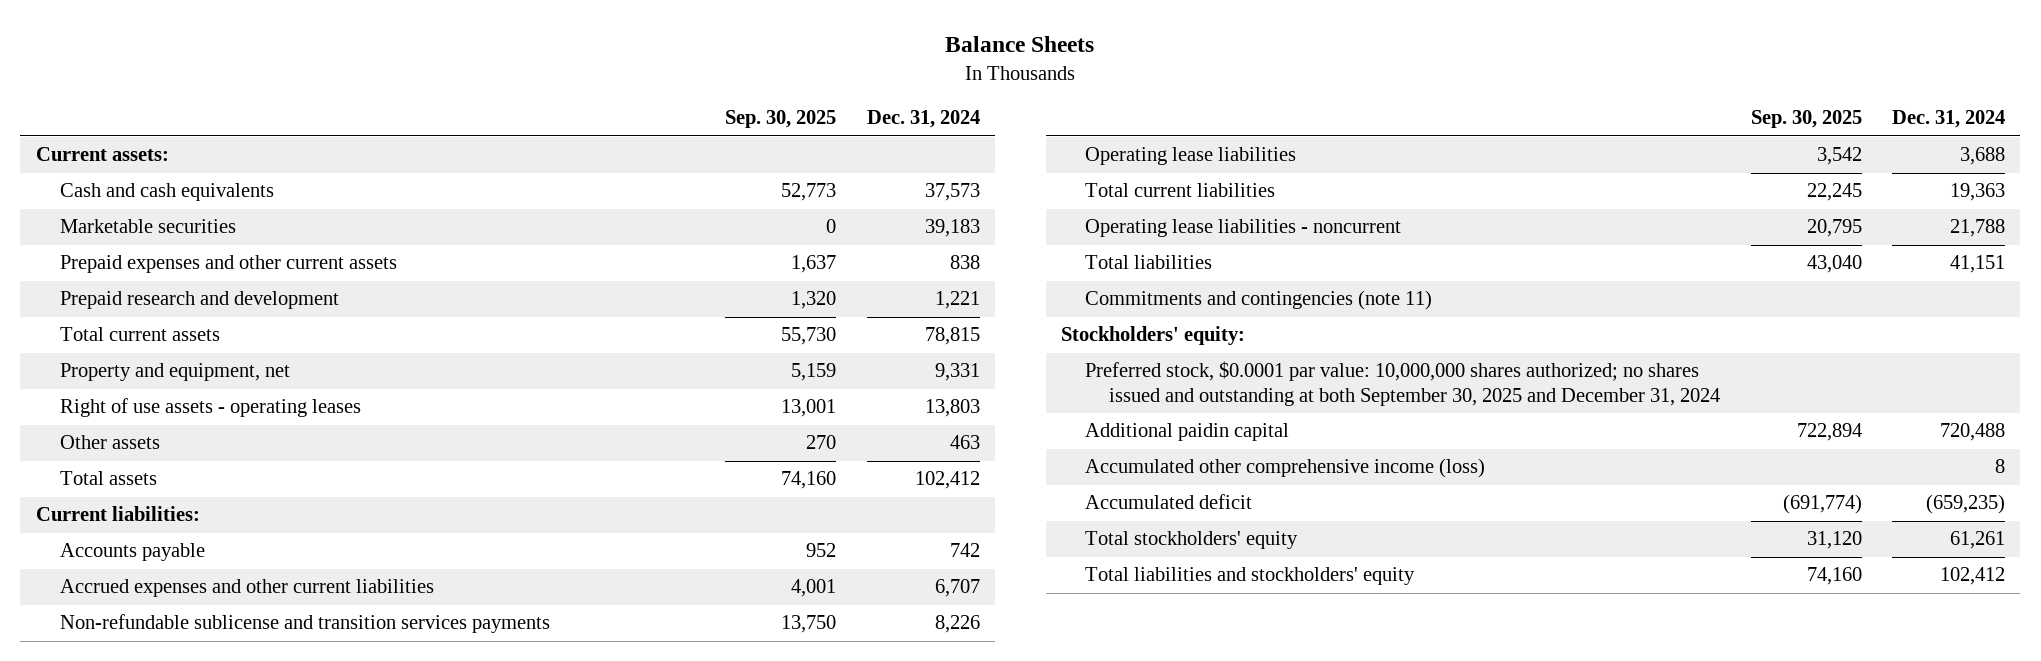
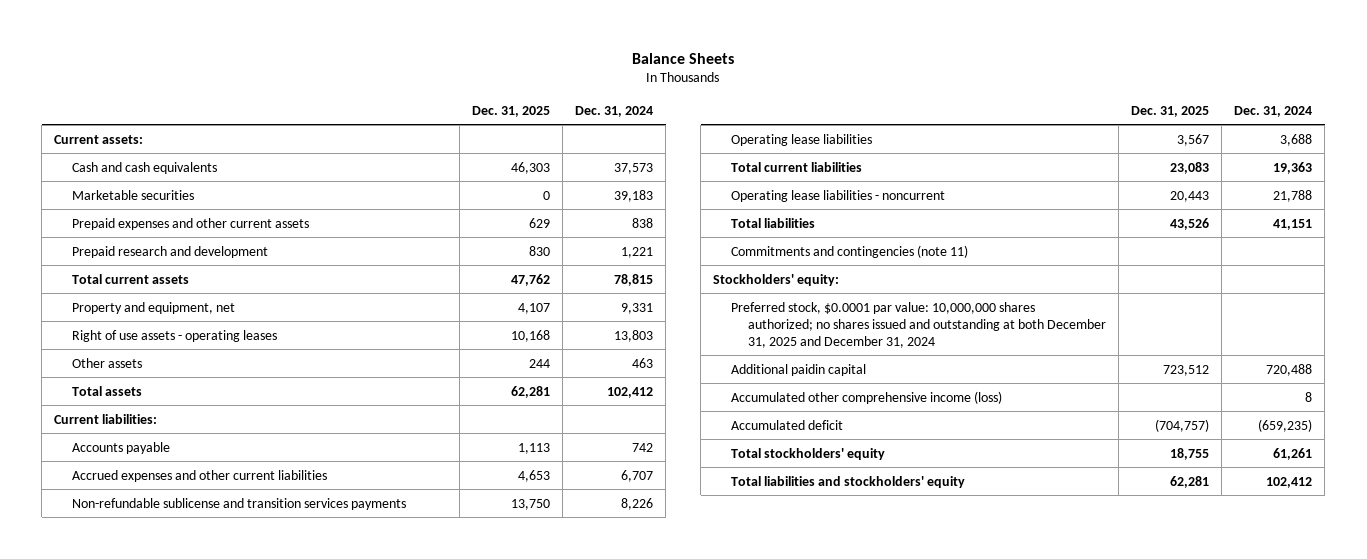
- | Sep. 30, 2025 | Dec. 31, 2024
+ | Dec. 31, 2025 | Dec. 31, 2024
- Preferred stock, $0.0001 par value: 10,000,000 shares authorized; no shares issued and outstanding at both September 30, 2025 and December 31, 2024
+ Preferred stock, $0.0001 par value: 10,000,000 shares authorized; no shares issued and outstanding at both December 31, 2025 and December 31, 2024

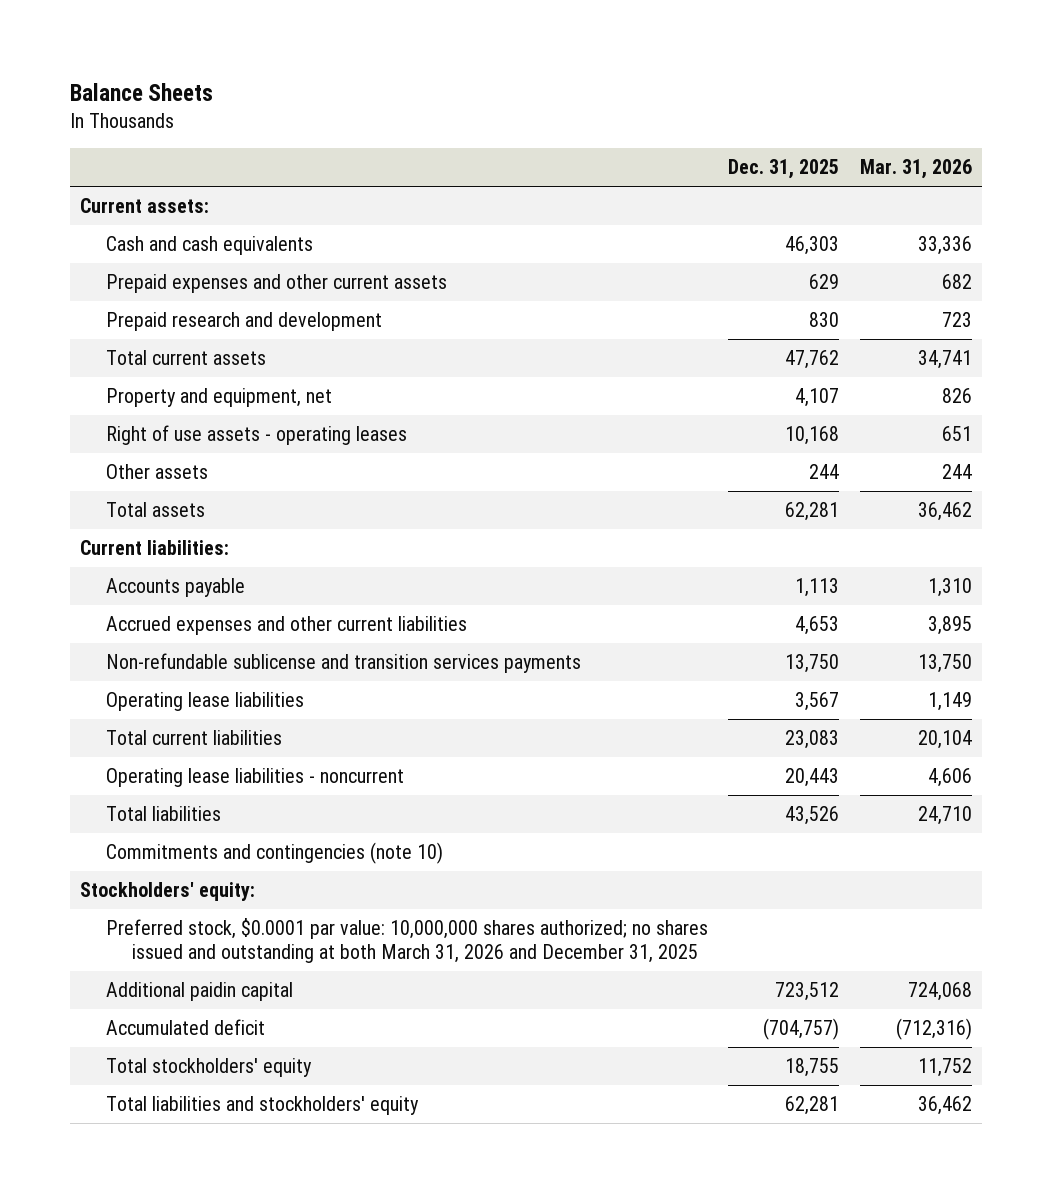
- | Dec. 31, 2025 | Dec. 31, 2024
+ | Dec. 31, 2025 | Mar. 31, 2026
- Marketable securities | 0 | 39,183
- Commitments and contingencies (note 11)
+ Commitments and contingencies (note 10)
- Preferred stock, $0.0001 par value: 10,000,000 shares authorized; no shares issued and outstanding at both December 31, 2025 and December 31, 2024
+ Preferred stock, $0.0001 par value: 10,000,000 shares authorized; no shares issued and outstanding at both March 31, 2026 and December 31, 2025
- Accumulated other comprehensive income (loss) | | 8

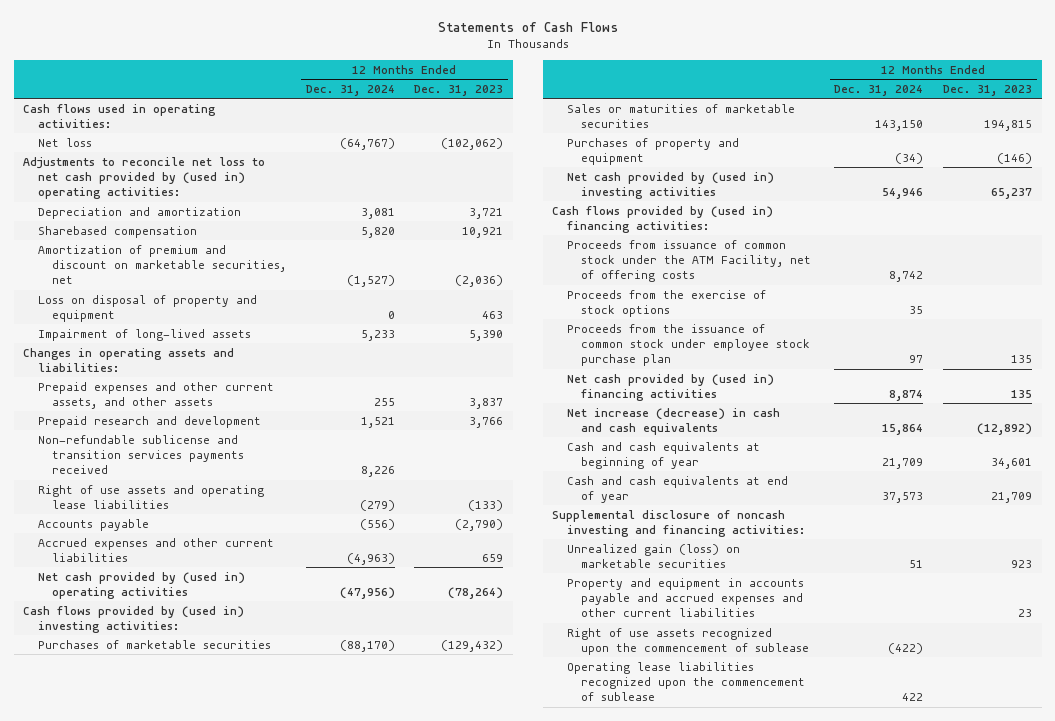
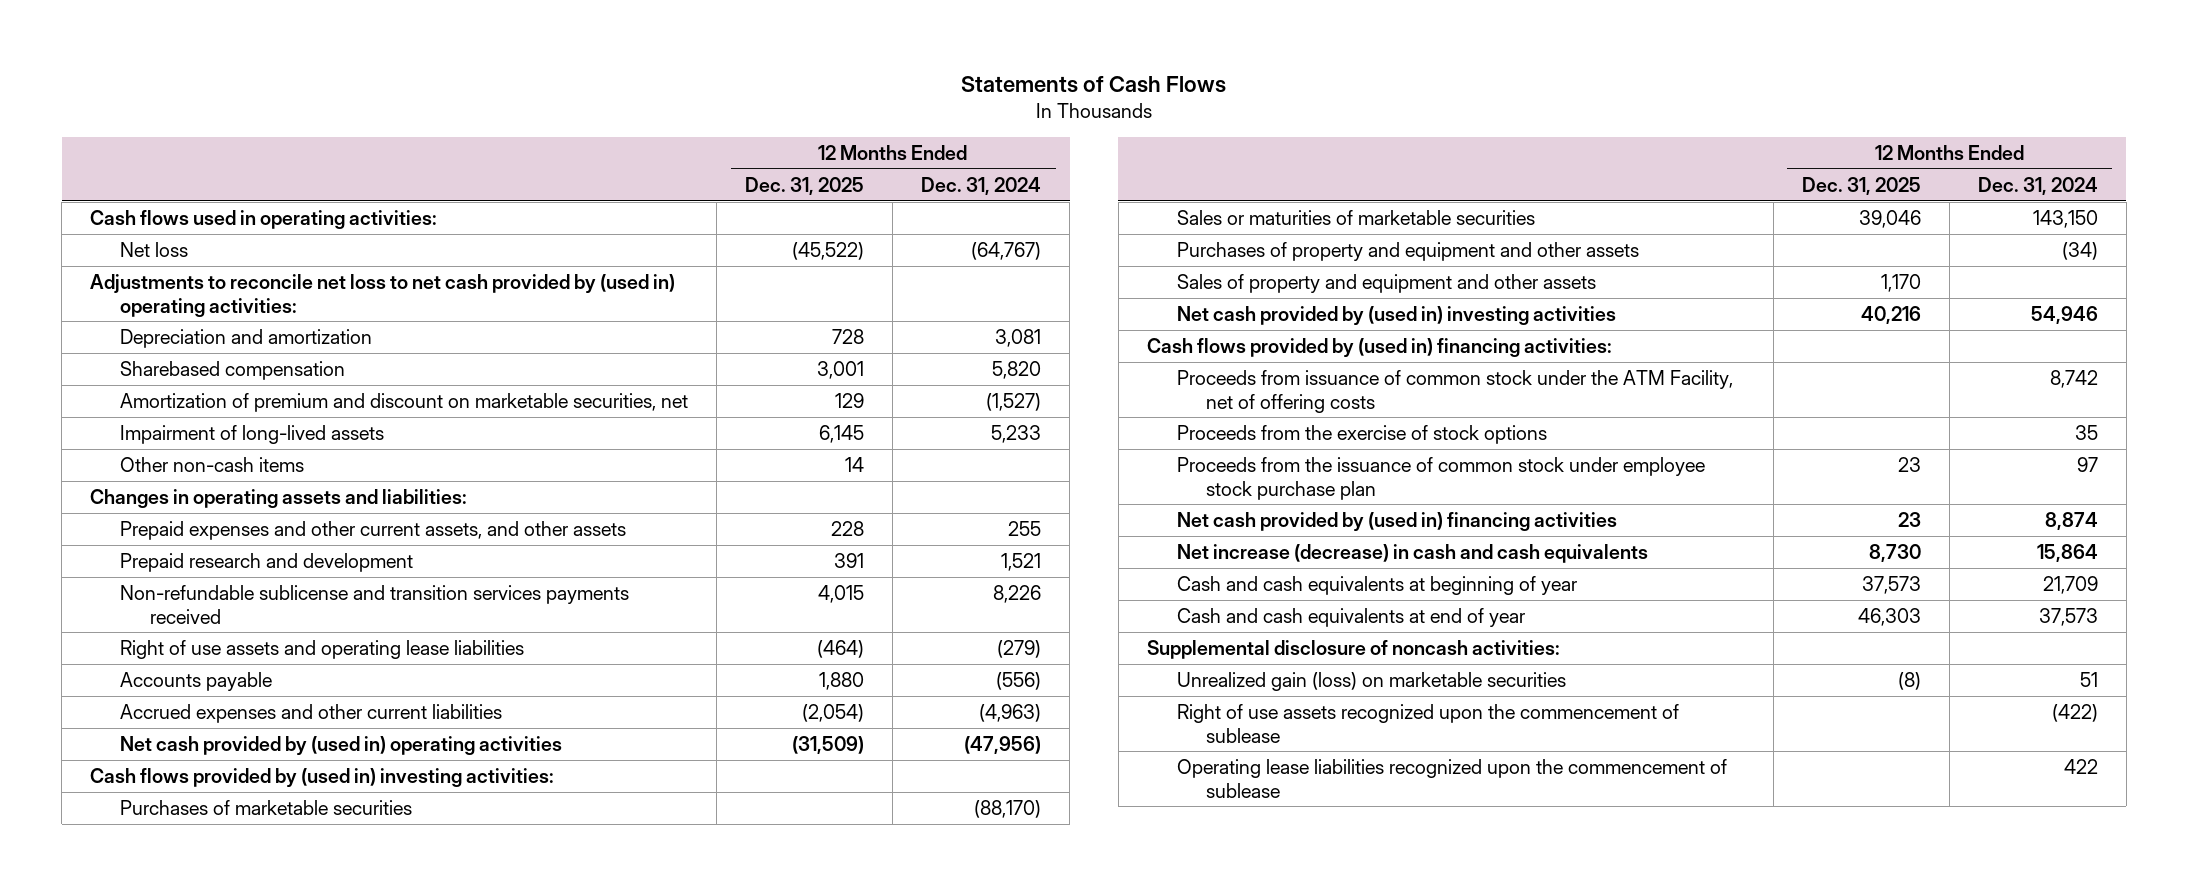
- | 12 Months Ended Dec. 31, 2024 | 12 Months Ended Dec. 31, 2023
+ | 12 Months Ended Dec. 31, 2025 | 12 Months Ended Dec. 31, 2024
- Loss on disposal of property and equipment | 0 | 463
+ Other non-cash items | 14 |
- Purchases of property and equipment | (34) | (146)
+ Purchases of property and equipment and other assets | | (34)
+ Sales of property and equipment and other assets | 1,170 |
- Supplemental disclosure of noncash investing and financing activities:
+ Supplemental disclosure of noncash activities:
- Property and equipment in accounts payable and accrued expenses and other current liabilities | | 23

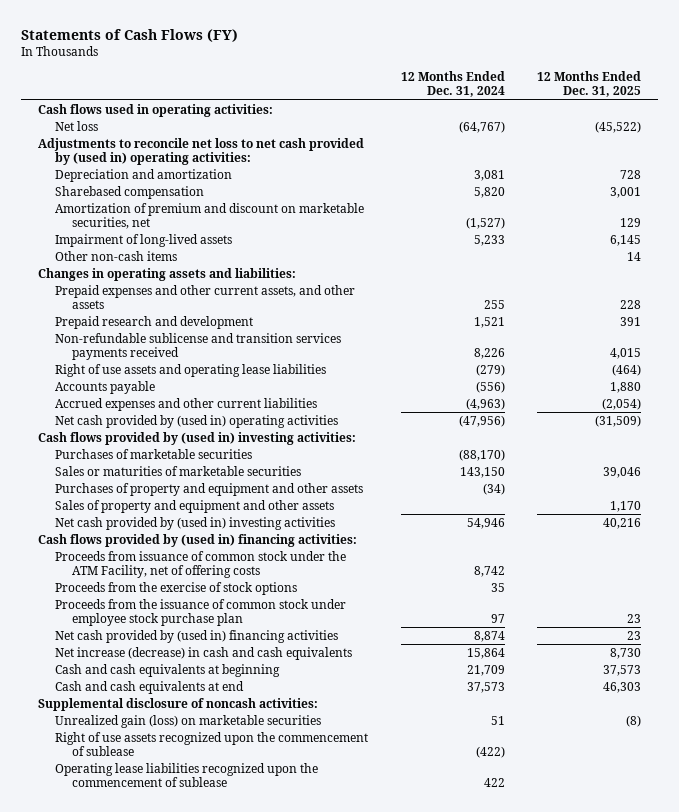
- Statements of Cash Flows
+ Statements of Cash Flows (FY)
- | 12 Months Ended Dec. 31, 2025 | 12 Months Ended Dec. 31, 2024
+ | 12 Months Ended Dec. 31, 2024 | 12 Months Ended Dec. 31, 2025
- Cash and cash equivalents at beginning of year | 37,573 | 21,709
- Cash and cash equivalents at end of year | 46,303 | 37,573
+ Cash and cash equivalents at beginning | 21,709 | 37,573
+ Cash and cash equivalents at end | 37,573 | 46,303

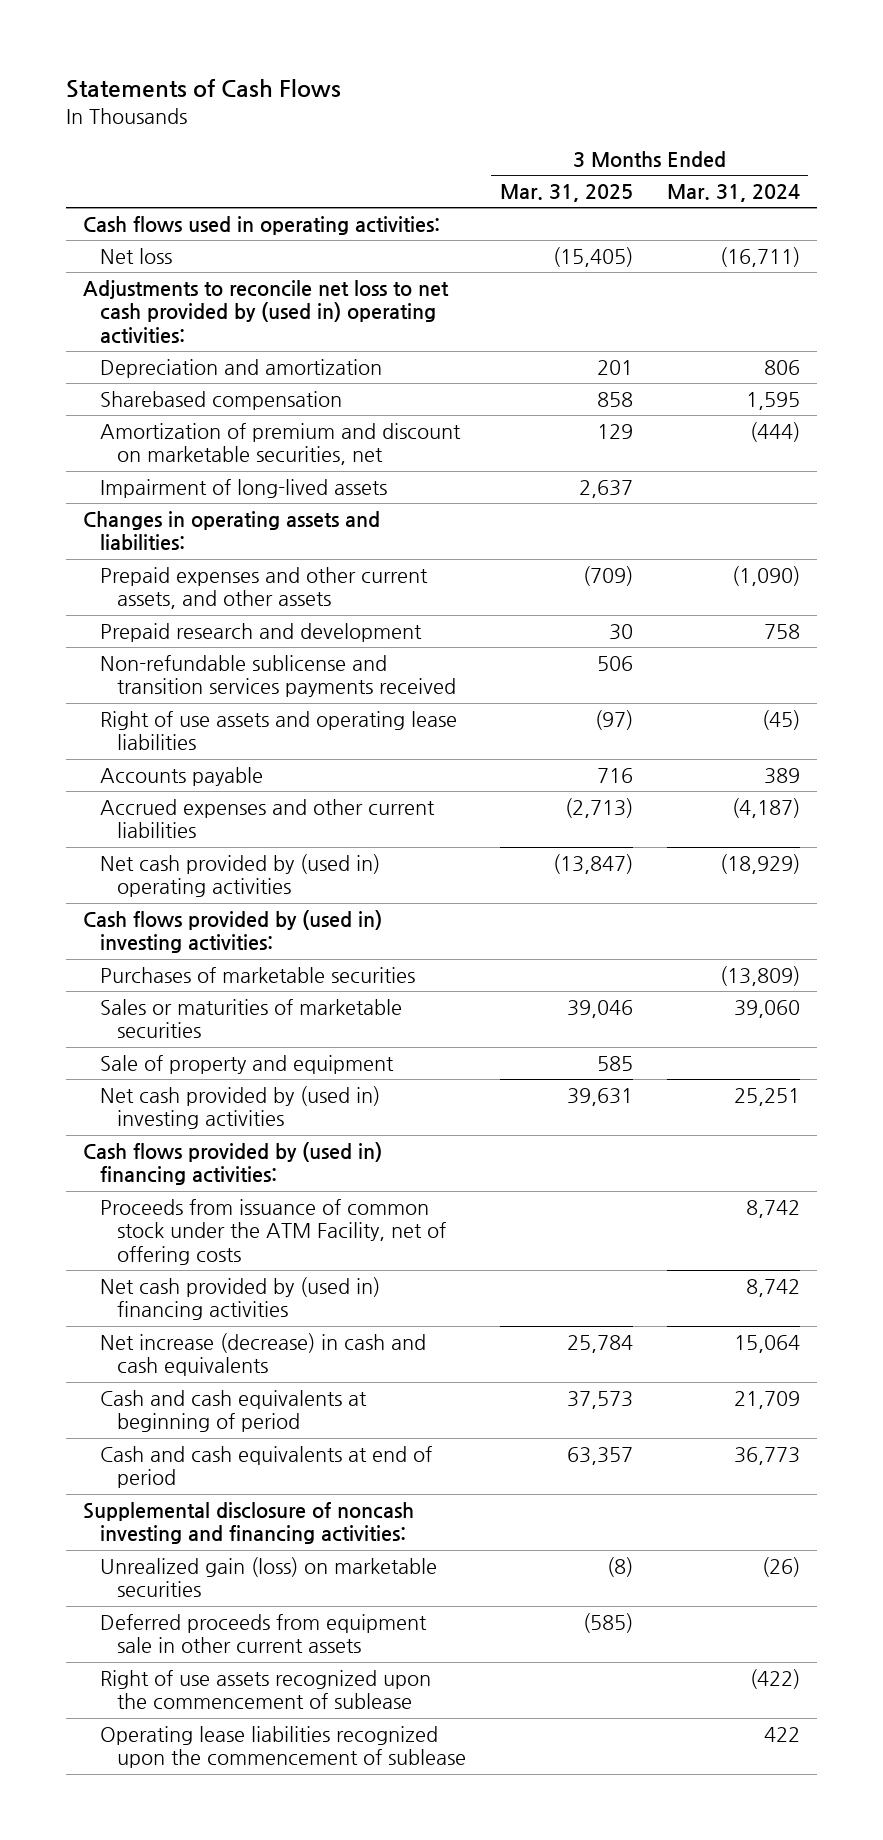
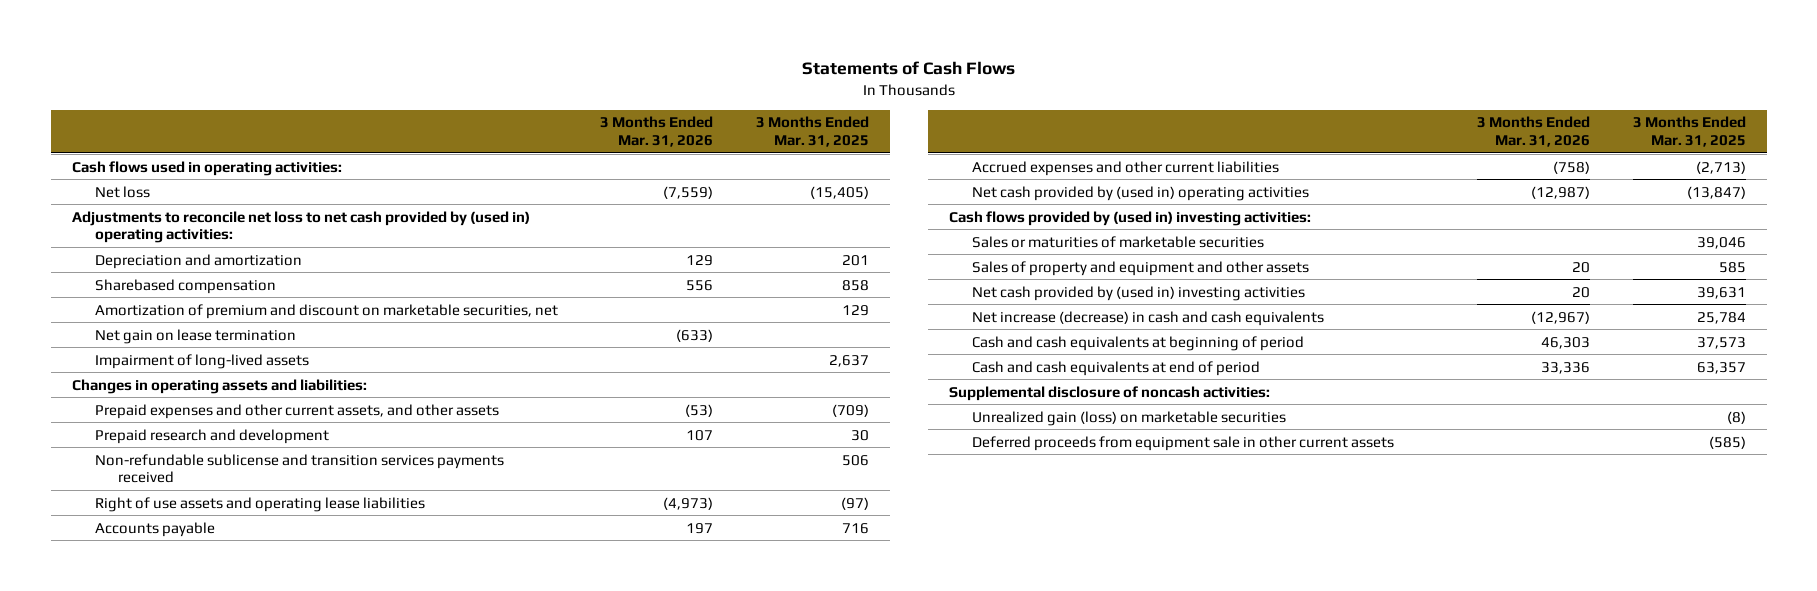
- | 3 Months Ended Mar. 31, 2025 | 3 Months Ended Mar. 31, 2024
+ | 3 Months Ended Mar. 31, 2026 | 3 Months Ended Mar. 31, 2025
+ Net gain on lease termination | (633) |
- Purchases of marketable securities | | (13,809)
- Sale of property and equipment | 585 |
+ Sales of property and equipment and other assets | 20 | 585
- Cash flows provided by (used in) financing activities:
- Proceeds from issuance of common stock under the ATM Facility, net of offering costs | | 8,742
- Net cash provided by (used in) financing activities | | 8,742
- Supplemental disclosure of noncash investing and financing activities:
+ Supplemental disclosure of noncash activities:
- Right of use assets recognized upon the commencement of sublease | | (422)
- Operating lease liabilities recognized upon the commencement of sublease | | 422

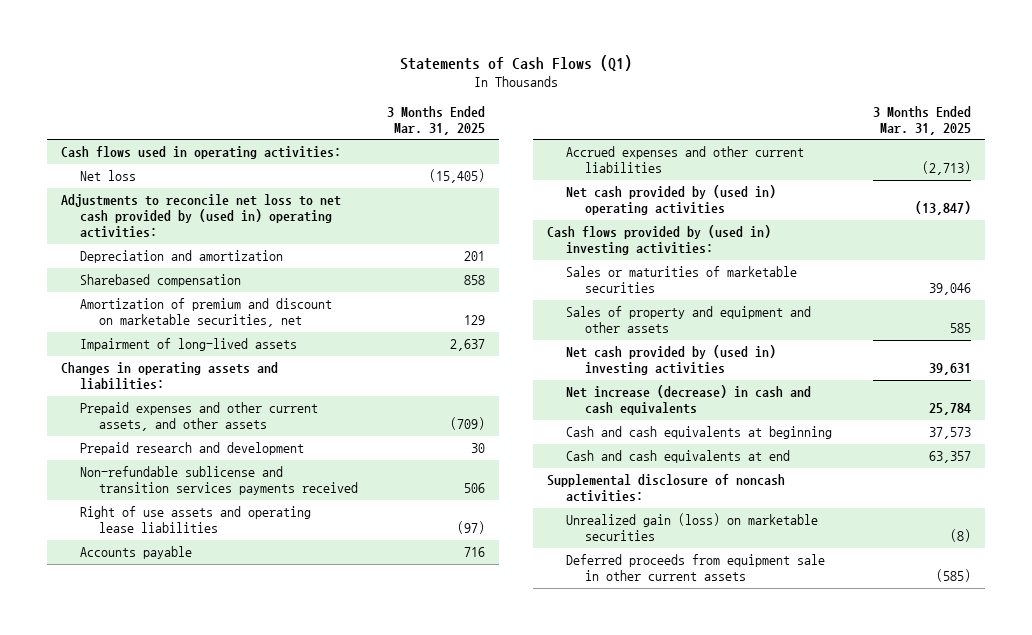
- Statements of Cash Flows
+ Statements of Cash Flows (Q1)
- | 3 Months Ended Mar. 31, 2026 | 3 Months Ended Mar. 31, 2025
+ | 3 Months Ended Mar. 31, 2025
- Net gain on lease termination | (633) |
- Cash and cash equivalents at beginning of period | 46,303 | 37,573
- Cash and cash equivalents at end of period | 33,336 | 63,357
+ Cash and cash equivalents at beginning | 37,573
+ Cash and cash equivalents at end | 63,357

